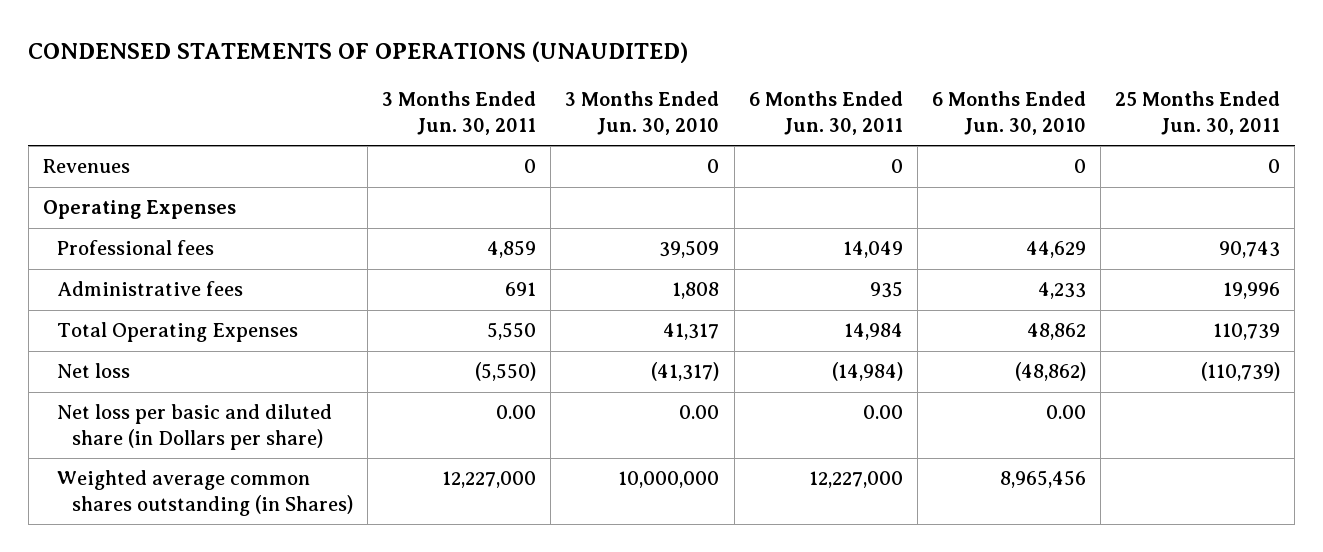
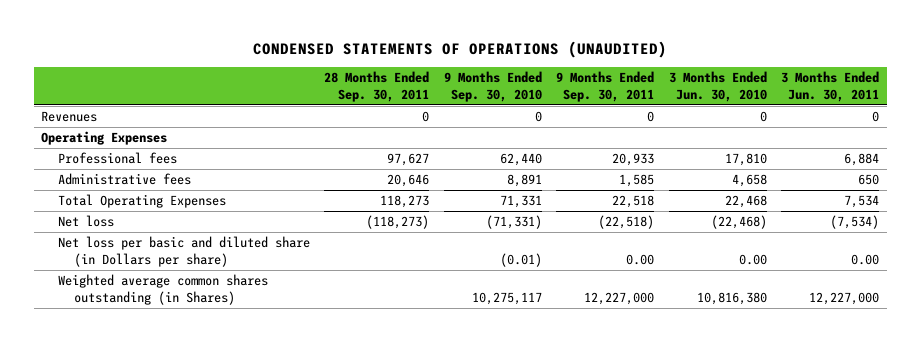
- | 3 Months Ended Jun. 30, 2011 | 3 Months Ended Jun. 30, 2010 | 6 Months Ended Jun. 30, 2011 | 6 Months Ended Jun. 30, 2010 | 25 Months Ended Jun. 30, 2011
+ | 28 Months Ended Sep. 30, 2011 | 9 Months Ended Sep. 30, 2010 | 9 Months Ended Sep. 30, 2011 | 3 Months Ended Jun. 30, 2010 | 3 Months Ended Jun. 30, 2011
- Professional fees | 4,859 | 39,509 | 14,049 | 44,629 | 90,743
- Administrative fees | 691 | 1,808 | 935 | 4,233 | 19,996
- Total Operating Expenses | 5,550 | 41,317 | 14,984 | 48,862 | 110,739
- Net loss | (5,550) | (41,317) | (14,984) | (48,862) | (110,739)
+ Professional fees | 97,627 | 62,440 | 20,933 | 17,810 | 6,884
+ Administrative fees | 20,646 | 8,891 | 1,585 | 4,658 | 650
+ Total Operating Expenses | 118,273 | 71,331 | 22,518 | 22,468 | 7,534
+ Net loss | (118,273) | (71,331) | (22,518) | (22,468) | (7,534)
- Weighted average common shares outstanding (in Shares) | 12,227,000 | 10,000,000 | 12,227,000 | 8,965,456 |
+ Weighted average common shares outstanding (in Shares) | | 10,275,117 | 12,227,000 | 10,816,380 | 12,227,000

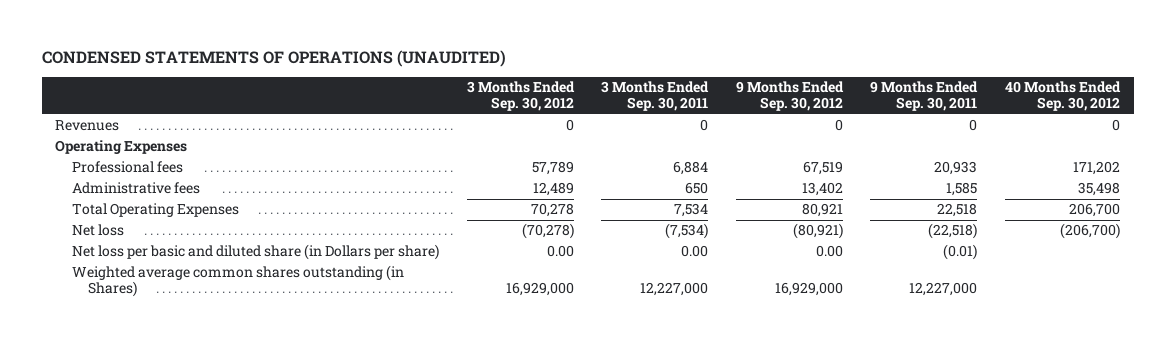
- | 28 Months Ended Sep. 30, 2011 | 9 Months Ended Sep. 30, 2010 | 9 Months Ended Sep. 30, 2011 | 3 Months Ended Jun. 30, 2010 | 3 Months Ended Jun. 30, 2011
+ | 3 Months Ended Sep. 30, 2012 | 3 Months Ended Sep. 30, 2011 | 9 Months Ended Sep. 30, 2012 | 9 Months Ended Sep. 30, 2011 | 40 Months Ended Sep. 30, 2012
- Net loss per basic and diluted share (in Dollars per share) | | (0.01) | 0.00 | 0.00 | 0.00
+ Net loss per basic and diluted share (in Dollars per share) | 0.00 | 0.00 | 0.00 | (0.01) |

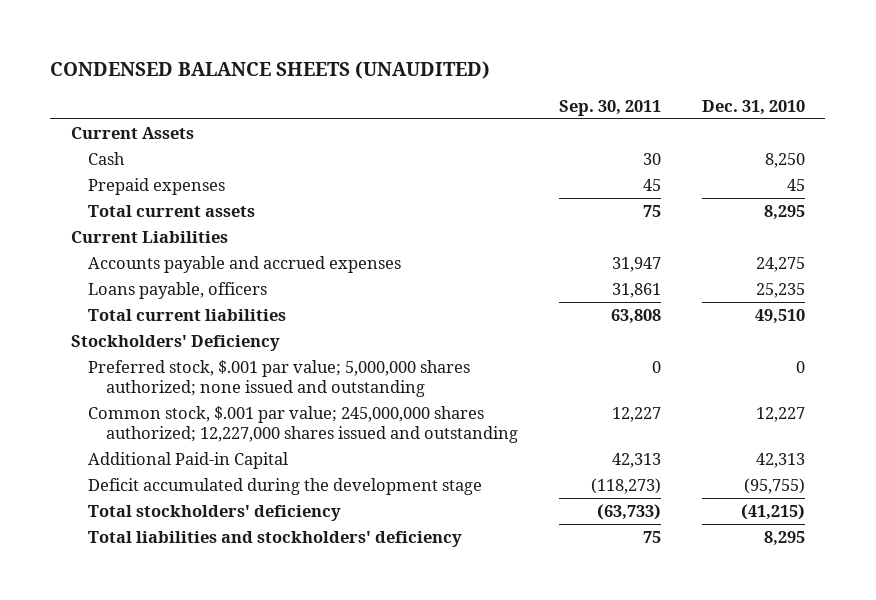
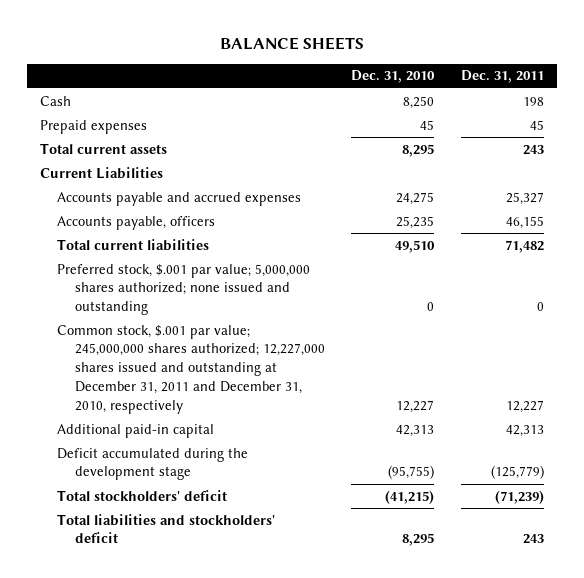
- CONDENSED BALANCE SHEETS (UNAUDITED)
+ BALANCE SHEETS
- | Sep. 30, 2011 | Dec. 31, 2010
+ | Dec. 31, 2010 | Dec. 31, 2011
- Current Assets
- Loans payable, officers | 31,861 | 25,235
+ Accounts payable, officers | 25,235 | 46,155
- Stockholders' Deficiency
- Common stock, $.001 par value; 245,000,000 shares authorized; 12,227,000 shares issued and outstanding | 12,227 | 12,227
- Additional Paid-in Capital | 42,313 | 42,313
+ Common stock, $.001 par value; 245,000,000 shares authorized; 12,227,000 shares issued and outstanding at December 31, 2011 and December 31, 2010, respectively | 12,227 | 12,227
+ Additional paid-in capital | 42,313 | 42,313
- Total stockholders' deficiency | (63,733) | (41,215)
- Total liabilities and stockholders' deficiency | 75 | 8,295
+ Total stockholders' deficit | (41,215) | (71,239)
+ Total liabilities and stockholders' deficit | 8,295 | 243

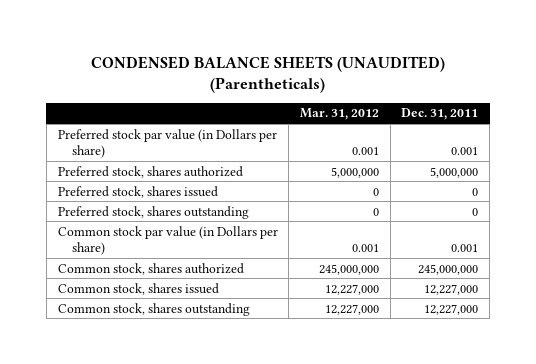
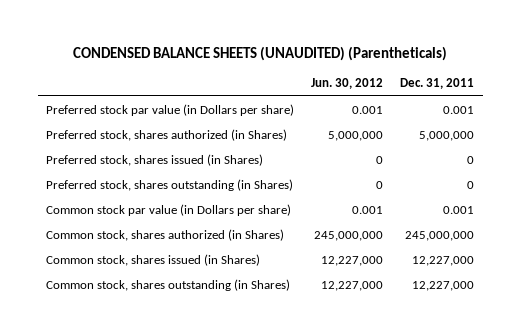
- | Mar. 31, 2012 | Dec. 31, 2011
+ | Jun. 30, 2012 | Dec. 31, 2011
- Preferred stock, shares authorized | 5,000,000 | 5,000,000
- Preferred stock, shares issued | 0 | 0
- Preferred stock, shares outstanding | 0 | 0
+ Preferred stock, shares authorized (in Shares) | 5,000,000 | 5,000,000
+ Preferred stock, shares issued (in Shares) | 0 | 0
+ Preferred stock, shares outstanding (in Shares) | 0 | 0
- Common stock, shares authorized | 245,000,000 | 245,000,000
- Common stock, shares issued | 12,227,000 | 12,227,000
- Common stock, shares outstanding | 12,227,000 | 12,227,000
+ Common stock, shares authorized (in Shares) | 245,000,000 | 245,000,000
+ Common stock, shares issued (in Shares) | 12,227,000 | 12,227,000
+ Common stock, shares outstanding (in Shares) | 12,227,000 | 12,227,000

